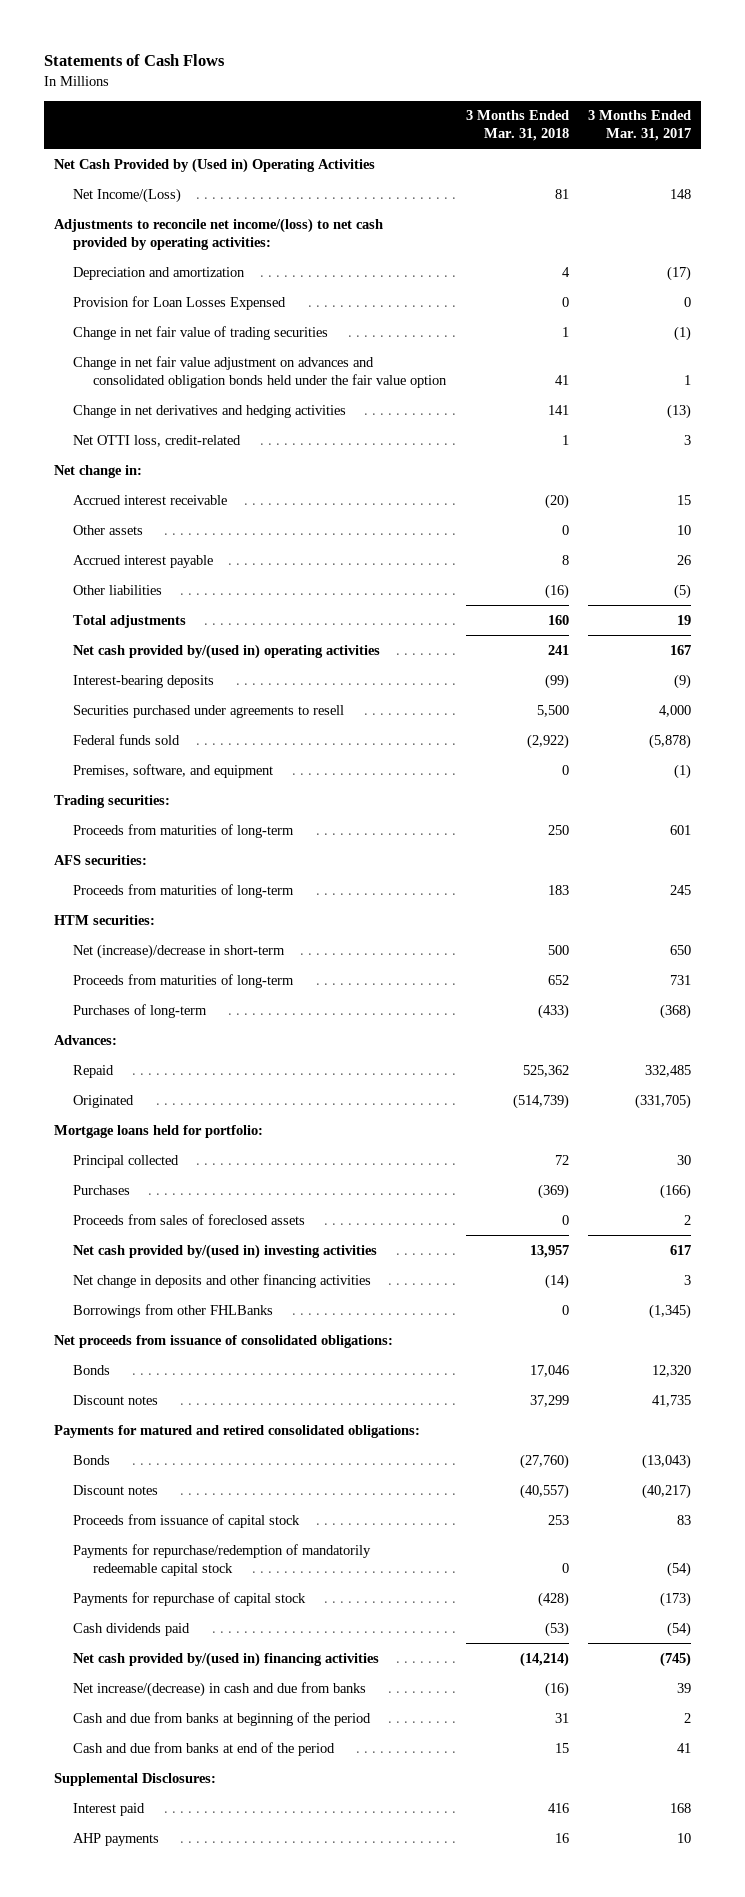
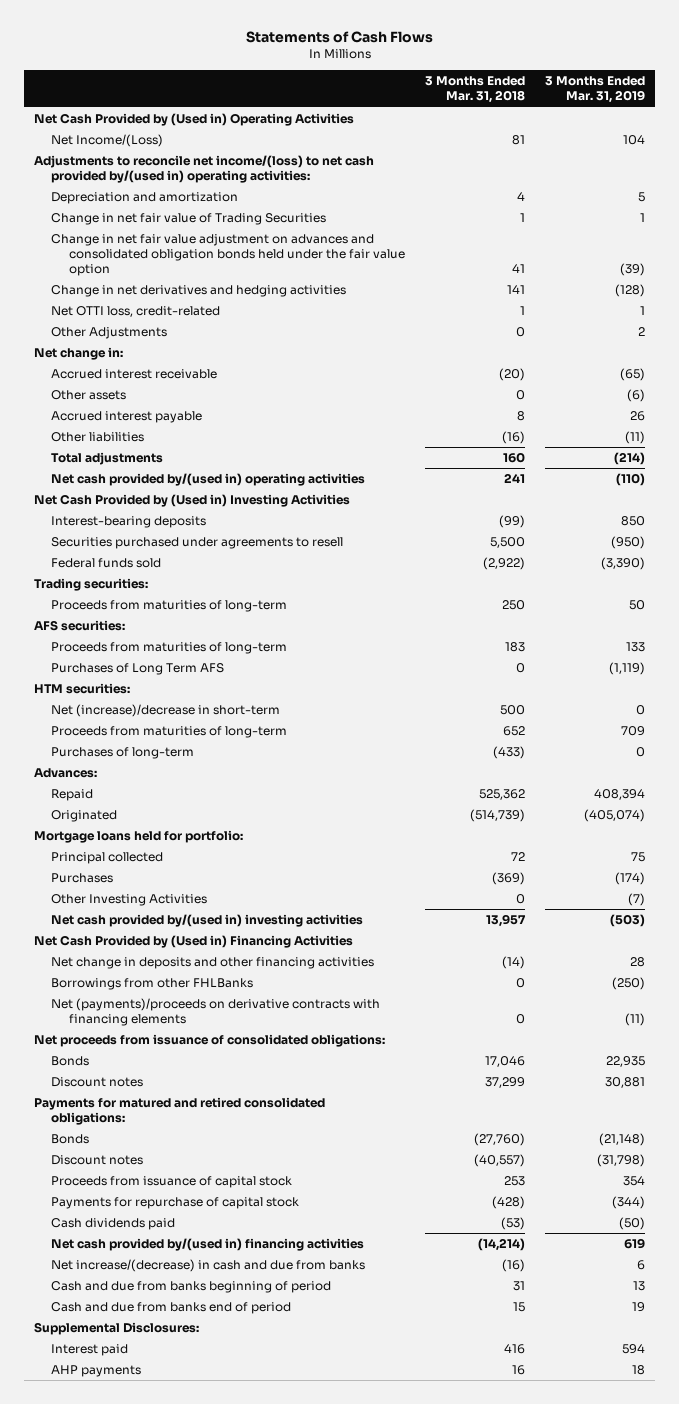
- | 3 Months Ended Mar. 31, 2018 | 3 Months Ended Mar. 31, 2017
+ | 3 Months Ended Mar. 31, 2018 | 3 Months Ended Mar. 31, 2019
- Adjustments to reconcile net income/(loss) to net cash provided by operating activities:
+ Adjustments to reconcile net income/(loss) to net cash provided by/(used in) operating activities:
- Provision for Loan Losses Expensed | 0 | 0
- Change in net fair value of trading securities | 1 | (1)
+ Change in net fair value of Trading Securities | 1 | 1
+ Other Adjustments | 0 | 2
+ Net Cash Provided by (Used in) Investing Activities
- Premises, software, and equipment | 0 | (1)
+ Purchases of Long Term AFS | 0 | (1,119)
- Proceeds from sales of foreclosed assets | 0 | 2
+ Other Investing Activities | 0 | (7)
+ Net Cash Provided by (Used in) Financing Activities
+ Net (payments)/proceeds on derivative contracts with financing elements | 0 | (11)
- Payments for repurchase/redemption of mandatorily redeemable capital stock | 0 | (54)
- Cash and due from banks at beginning of the period | 31 | 2
- Cash and due from banks at end of the period | 15 | 41
+ Cash and due from banks beginning of period | 31 | 13
+ Cash and due from banks end of period | 15 | 19

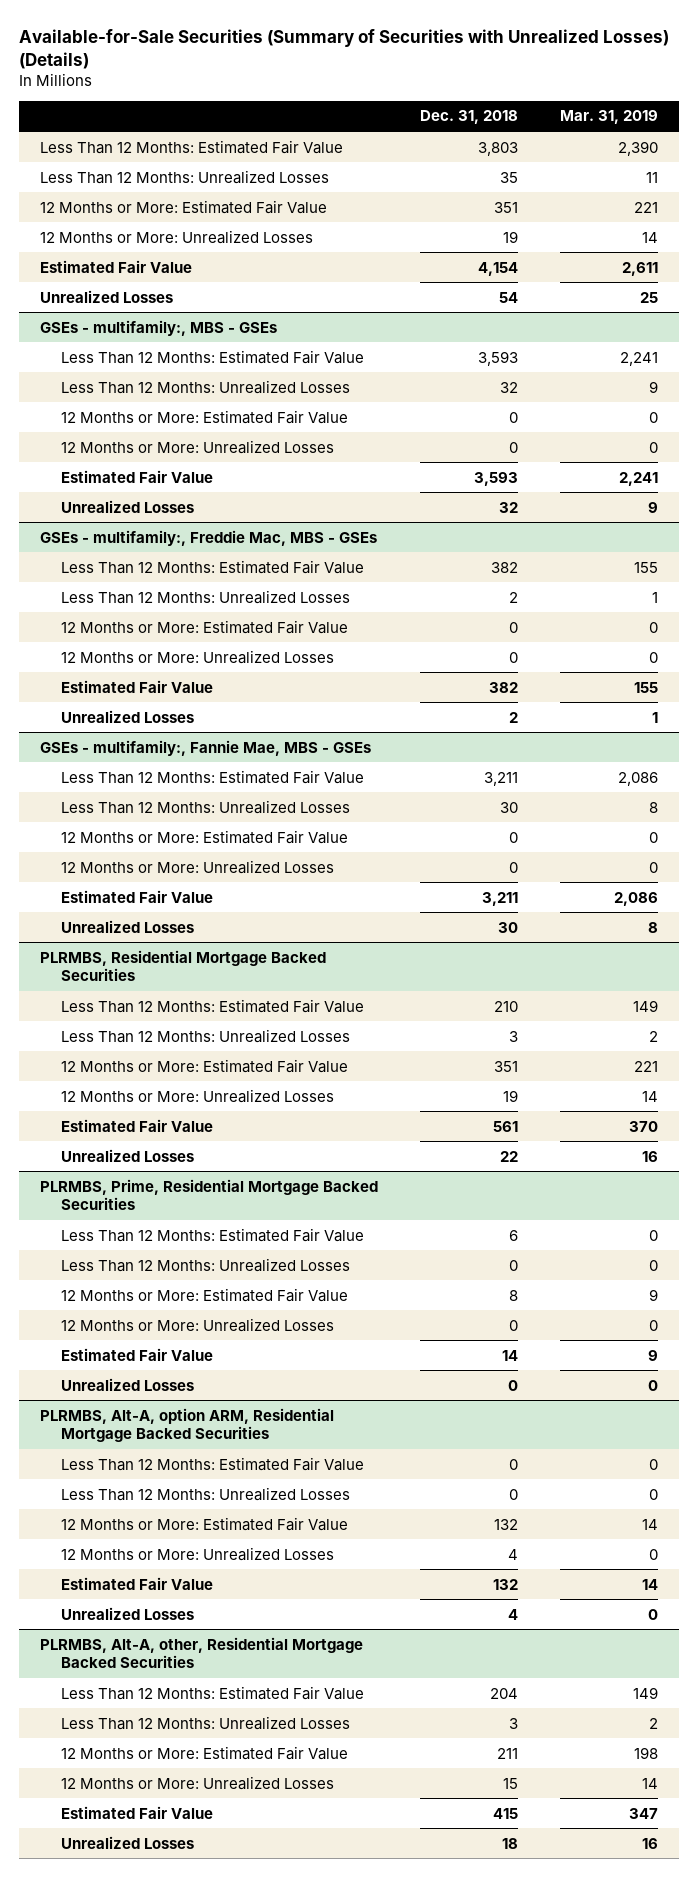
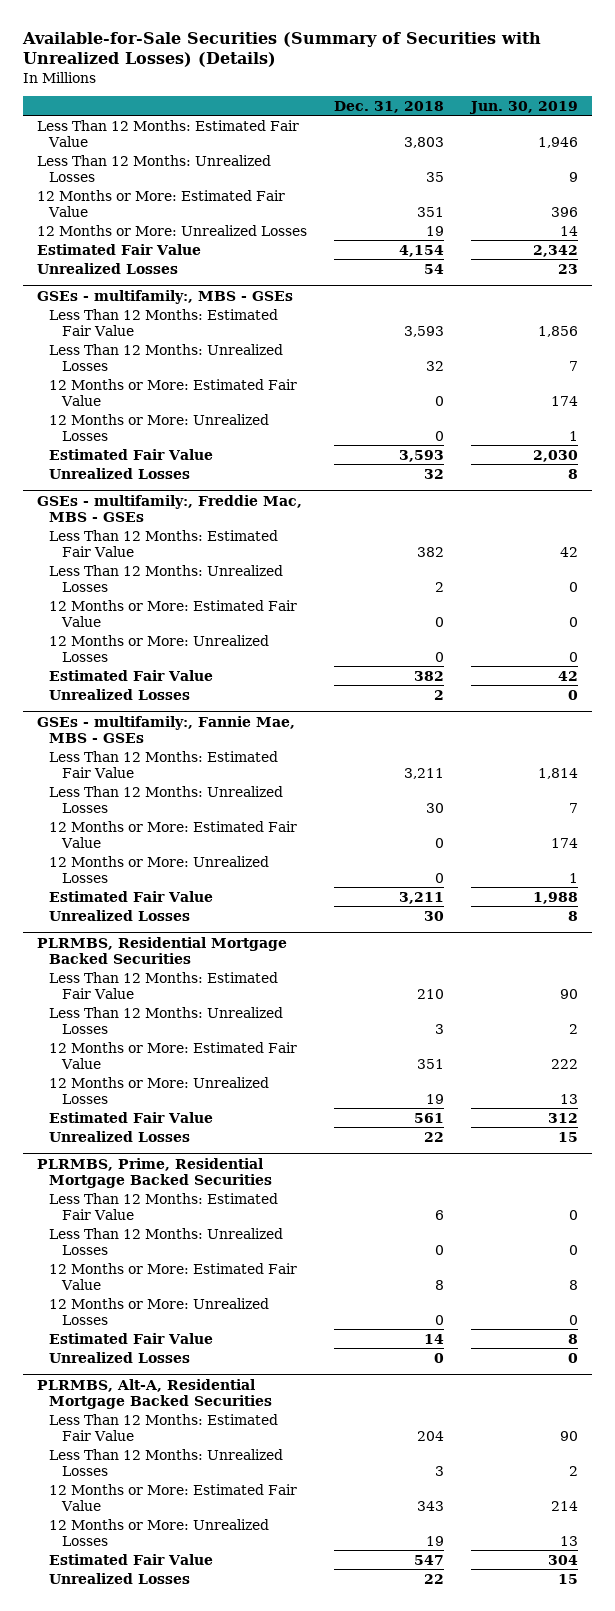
- | Dec. 31, 2018 | Mar. 31, 2019
+ | Dec. 31, 2018 | Jun. 30, 2019
- PLRMBS, Alt-A, option ARM, Residential Mortgage Backed Securities
- Less Than 12 Months: Estimated Fair Value | 0 | 0
- Less Than 12 Months: Unrealized Losses | 0 | 0
- 12 Months or More: Estimated Fair Value | 132 | 14
- 12 Months or More: Unrealized Losses | 4 | 0
- Estimated Fair Value | 132 | 14
- Unrealized Losses | 4 | 0
- PLRMBS, Alt-A, other, Residential Mortgage Backed Securities
+ PLRMBS, Alt-A, Residential Mortgage Backed Securities
- 12 Months or More: Estimated Fair Value | 211 | 198
- 12 Months or More: Unrealized Losses | 15 | 14
- Estimated Fair Value | 415 | 347
- Unrealized Losses | 18 | 16
+ 12 Months or More: Estimated Fair Value | 343 | 214
+ 12 Months or More: Unrealized Losses | 19 | 13
+ Estimated Fair Value | 547 | 304
+ Unrealized Losses | 22 | 15

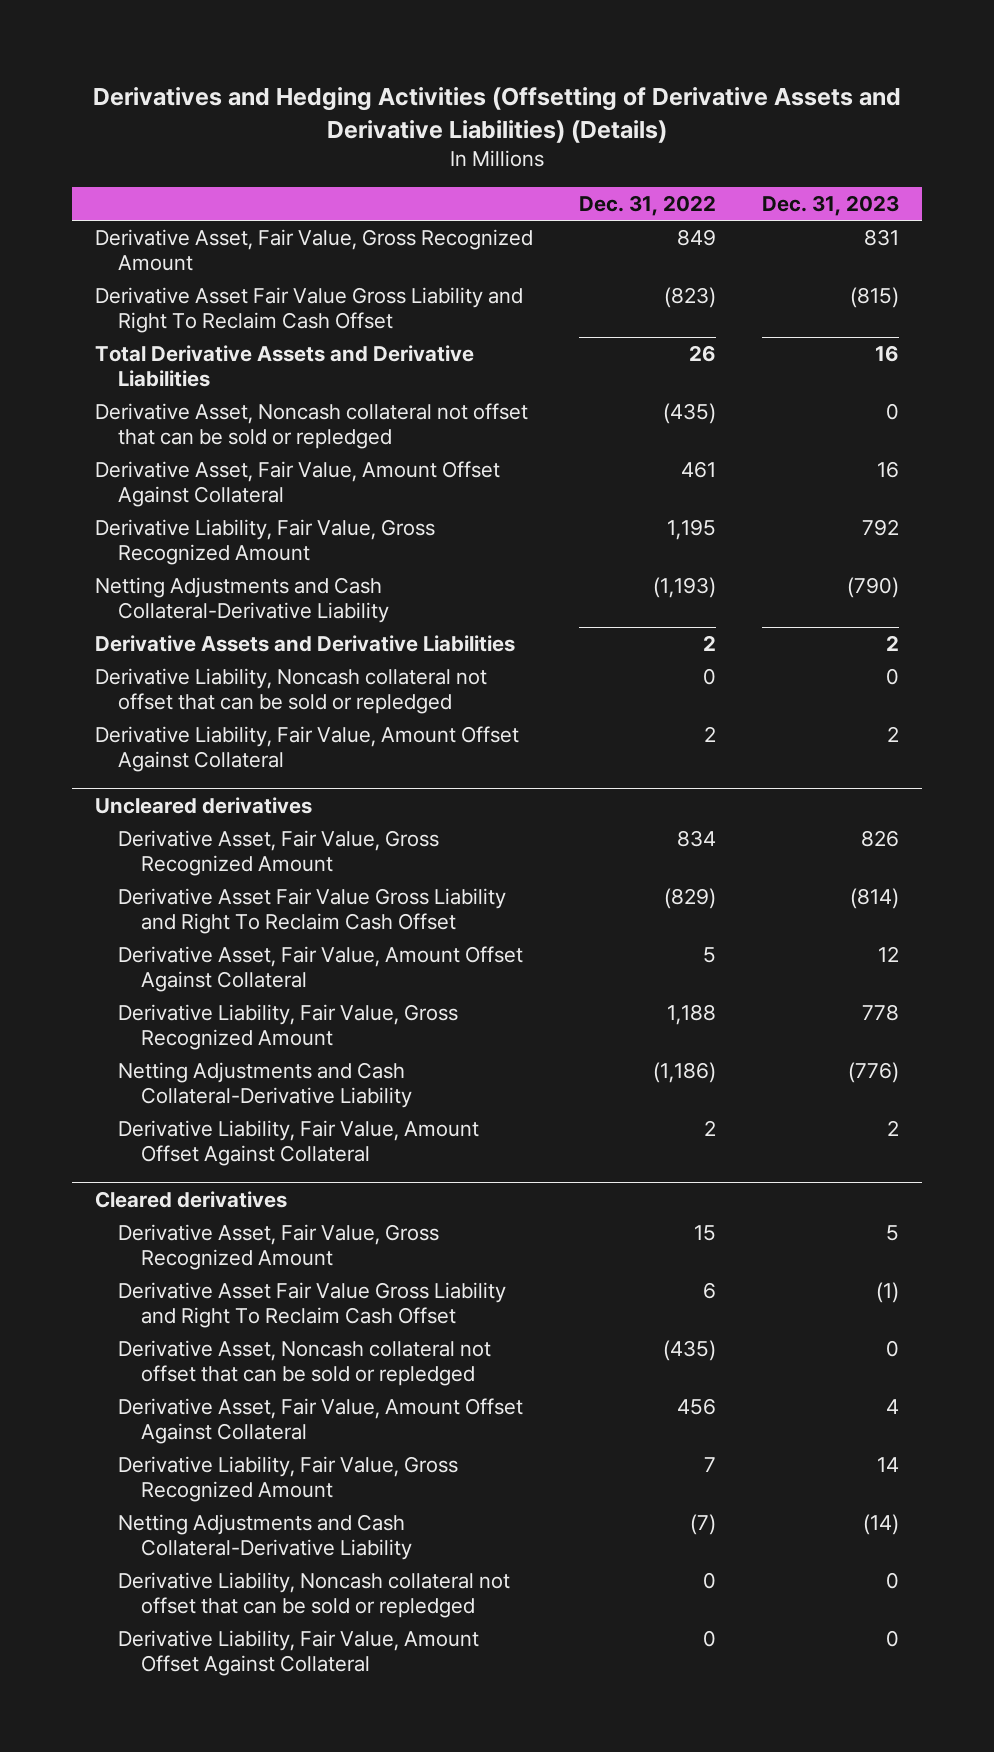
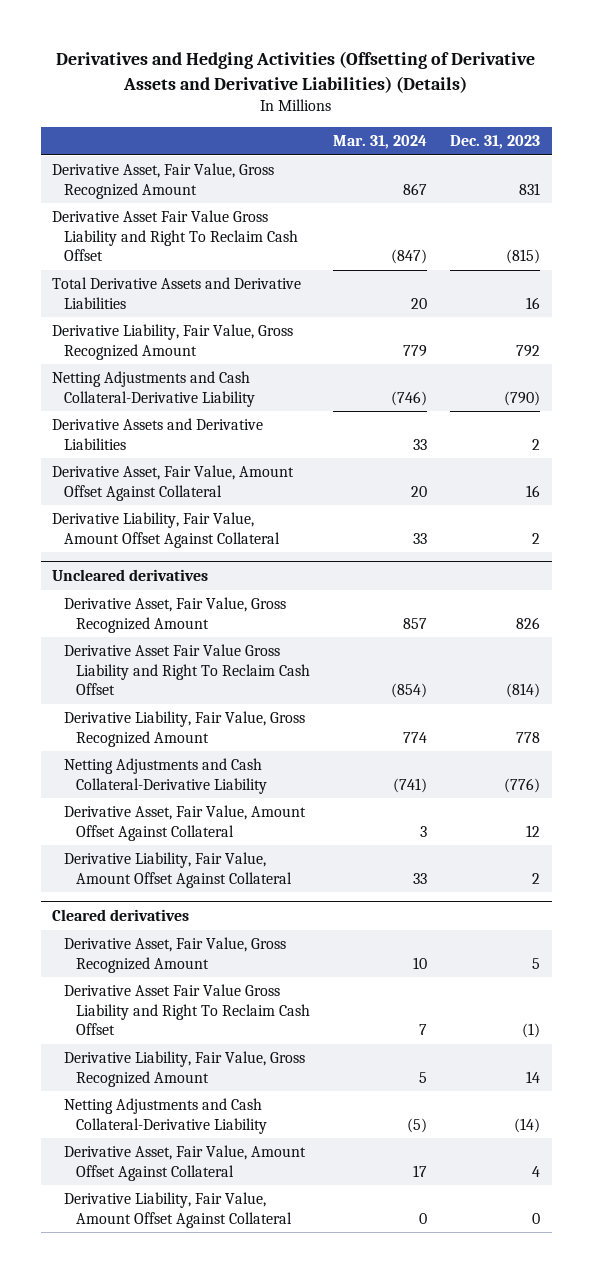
- | Dec. 31, 2022 | Dec. 31, 2023
+ | Mar. 31, 2024 | Dec. 31, 2023
- Derivative Asset, Noncash collateral not offset that can be sold or repledged | (435) | 0
- Derivative Liability, Noncash collateral not offset that can be sold or repledged | 0 | 0
moved down: Derivative Asset, Fair Value, Amount Offset Against Collateral | 20 | 16
@ Uncleared derivatives
moved down: Derivative Asset, Fair Value, Amount Offset Against Collateral | 3 | 12
@ Cleared derivatives
- Derivative Asset, Noncash collateral not offset that can be sold or repledged | (435) | 0
- Derivative Liability, Noncash collateral not offset that can be sold or repledged | 0 | 0
moved down: Derivative Asset, Fair Value, Amount Offset Against Collateral | 17 | 4

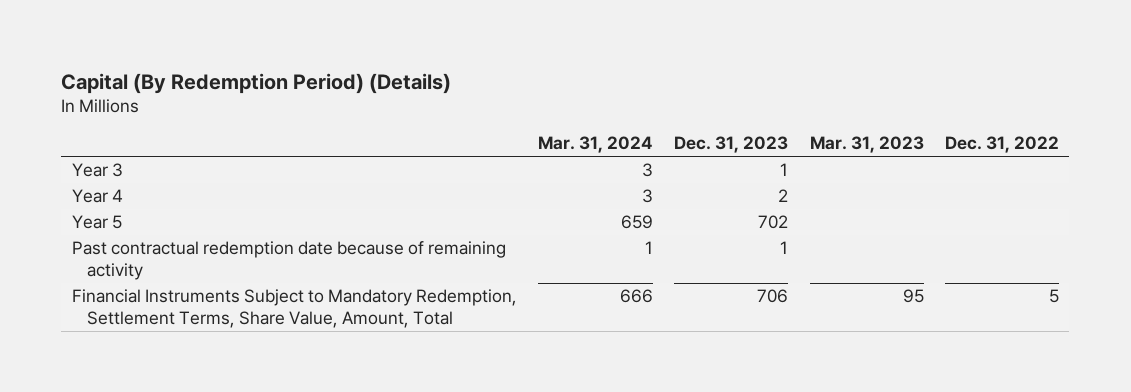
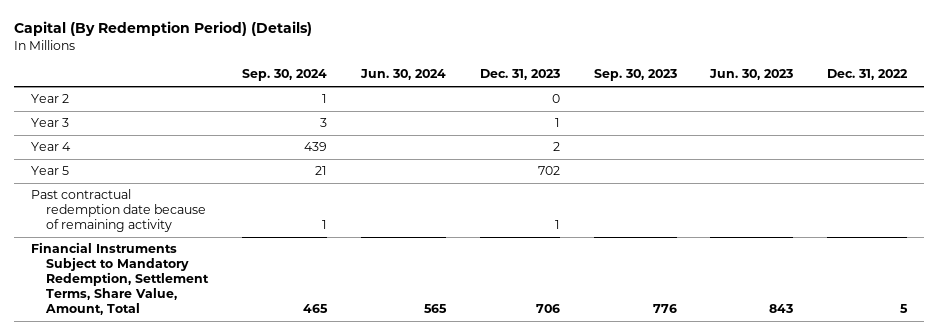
- | Mar. 31, 2024 | Dec. 31, 2023 | Mar. 31, 2023 | Dec. 31, 2022
+ | Sep. 30, 2024 | Jun. 30, 2024 | Dec. 31, 2023 | Sep. 30, 2023 | Jun. 30, 2023 | Dec. 31, 2022
+ Year 2 | 1 | | 0 | | |

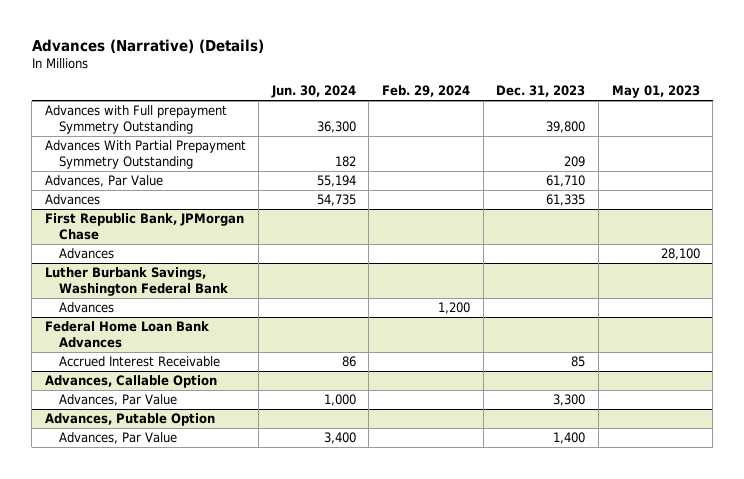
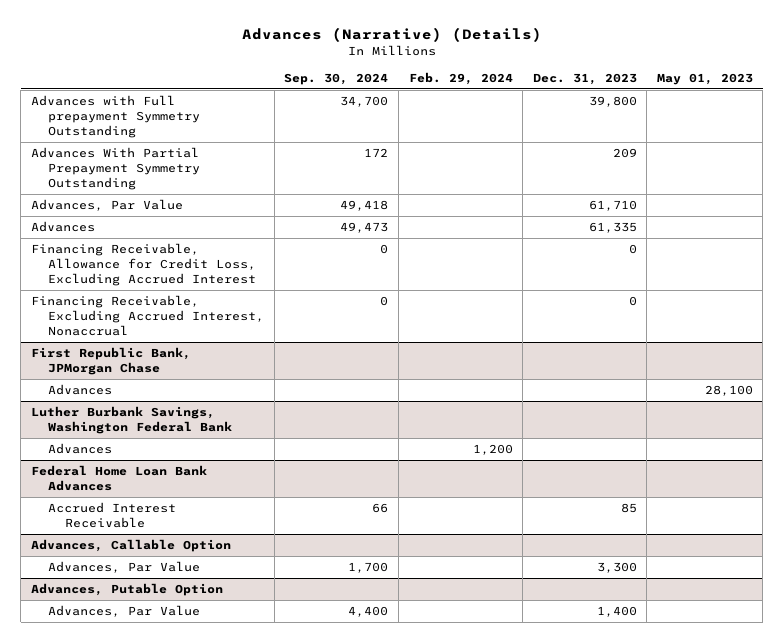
- | Jun. 30, 2024 | Feb. 29, 2024 | Dec. 31, 2023 | May 01, 2023
+ | Sep. 30, 2024 | Feb. 29, 2024 | Dec. 31, 2023 | May 01, 2023
+ Financing Receivable, Allowance for Credit Loss, Excluding Accrued Interest | 0 | | 0 |
+ Financing Receivable, Excluding Accrued Interest, Nonaccrual | 0 | | 0 |

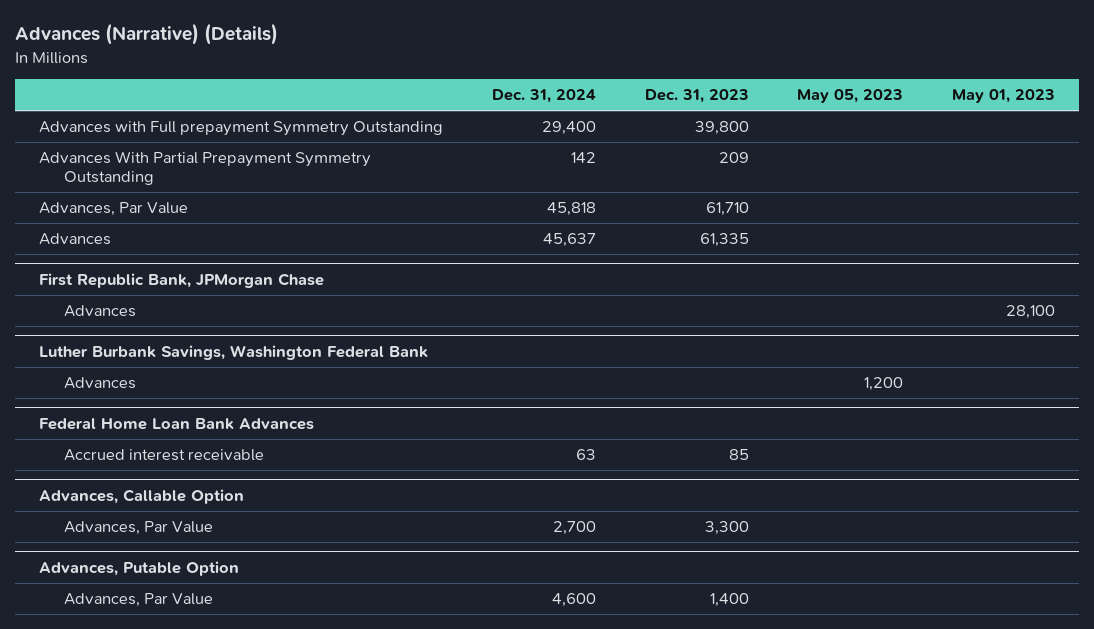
- | Sep. 30, 2024 | Feb. 29, 2024 | Dec. 31, 2023 | May 01, 2023
+ | Dec. 31, 2024 | Dec. 31, 2023 | May 05, 2023 | May 01, 2023
- Financing Receivable, Allowance for Credit Loss, Excluding Accrued Interest | 0 | | 0 |
- Financing Receivable, Excluding Accrued Interest, Nonaccrual | 0 | | 0 |
@ Federal Home Loan Bank Advances
- Accrued Interest Receivable | 66 | | 85 |
+ Accrued interest receivable | 63 | 85 | |

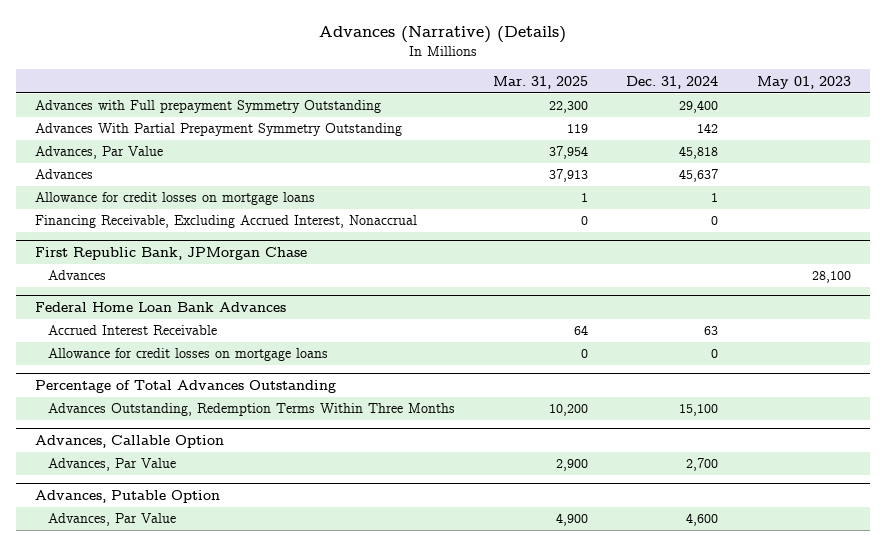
- | Dec. 31, 2024 | Dec. 31, 2023 | May 05, 2023 | May 01, 2023
+ | Mar. 31, 2025 | Dec. 31, 2024 | May 01, 2023
+ Allowance for credit losses on mortgage loans | 1 | 1 |
+ Financing Receivable, Excluding Accrued Interest, Nonaccrual | 0 | 0 |
- Luther Burbank Savings, Washington Federal Bank
- Advances | | | 1,200 |
@ Federal Home Loan Bank Advances
- Accrued interest receivable | 63 | 85 | |
+ Accrued Interest Receivable | 64 | 63 |
+ Allowance for credit losses on mortgage loans | 0 | 0 |
+ Percentage of Total Advances Outstanding
+ Advances Outstanding, Redemption Terms Within Three Months | 10,200 | 15,100 |

